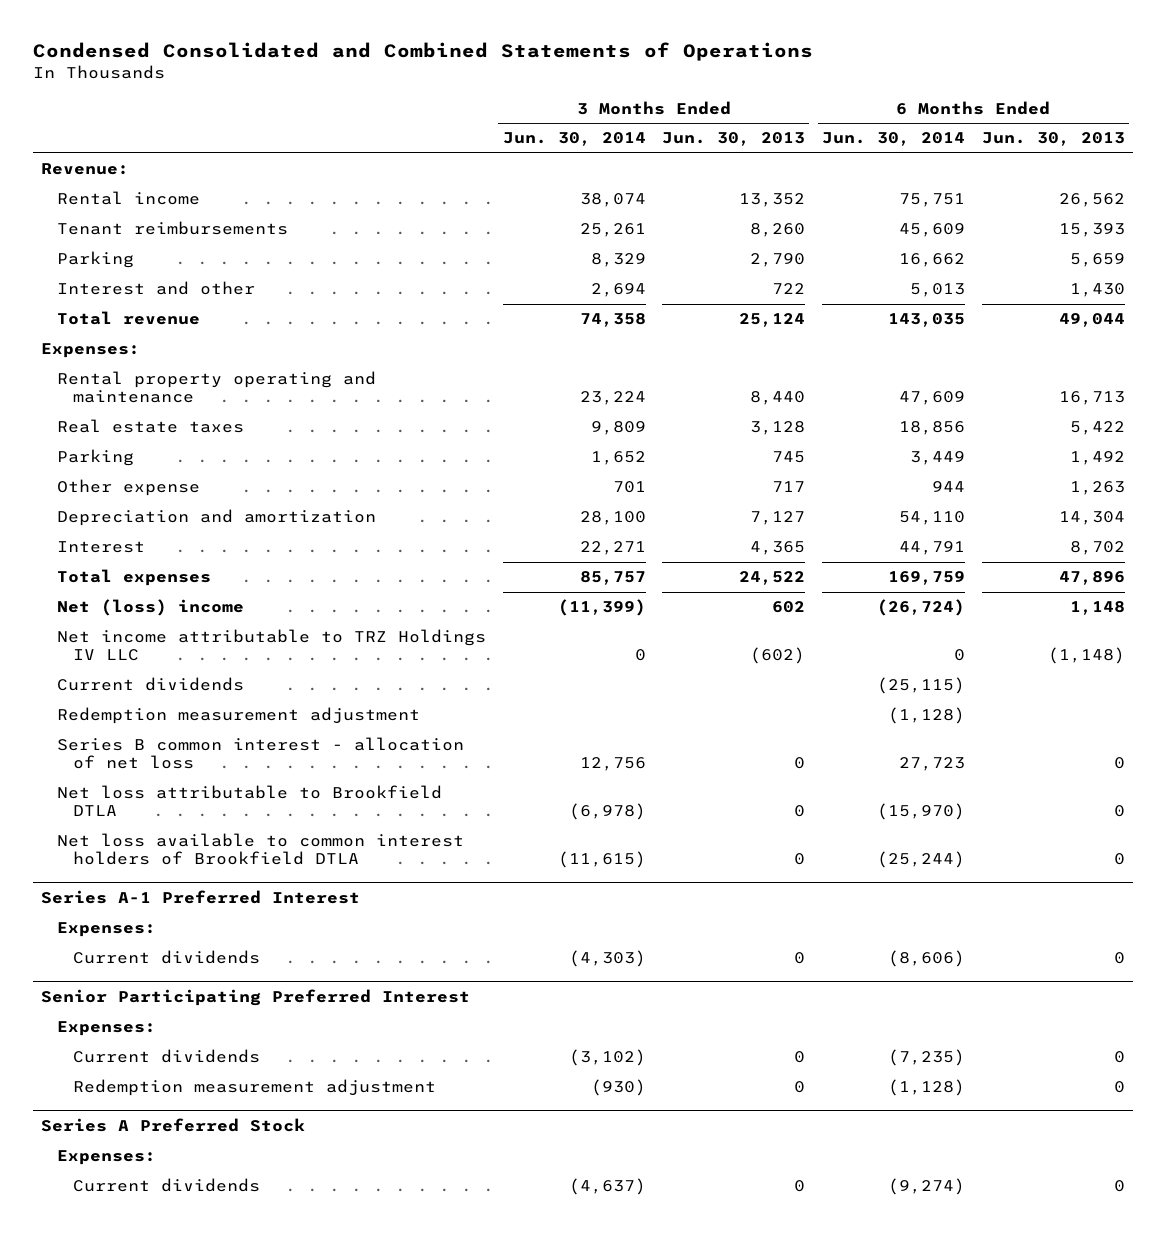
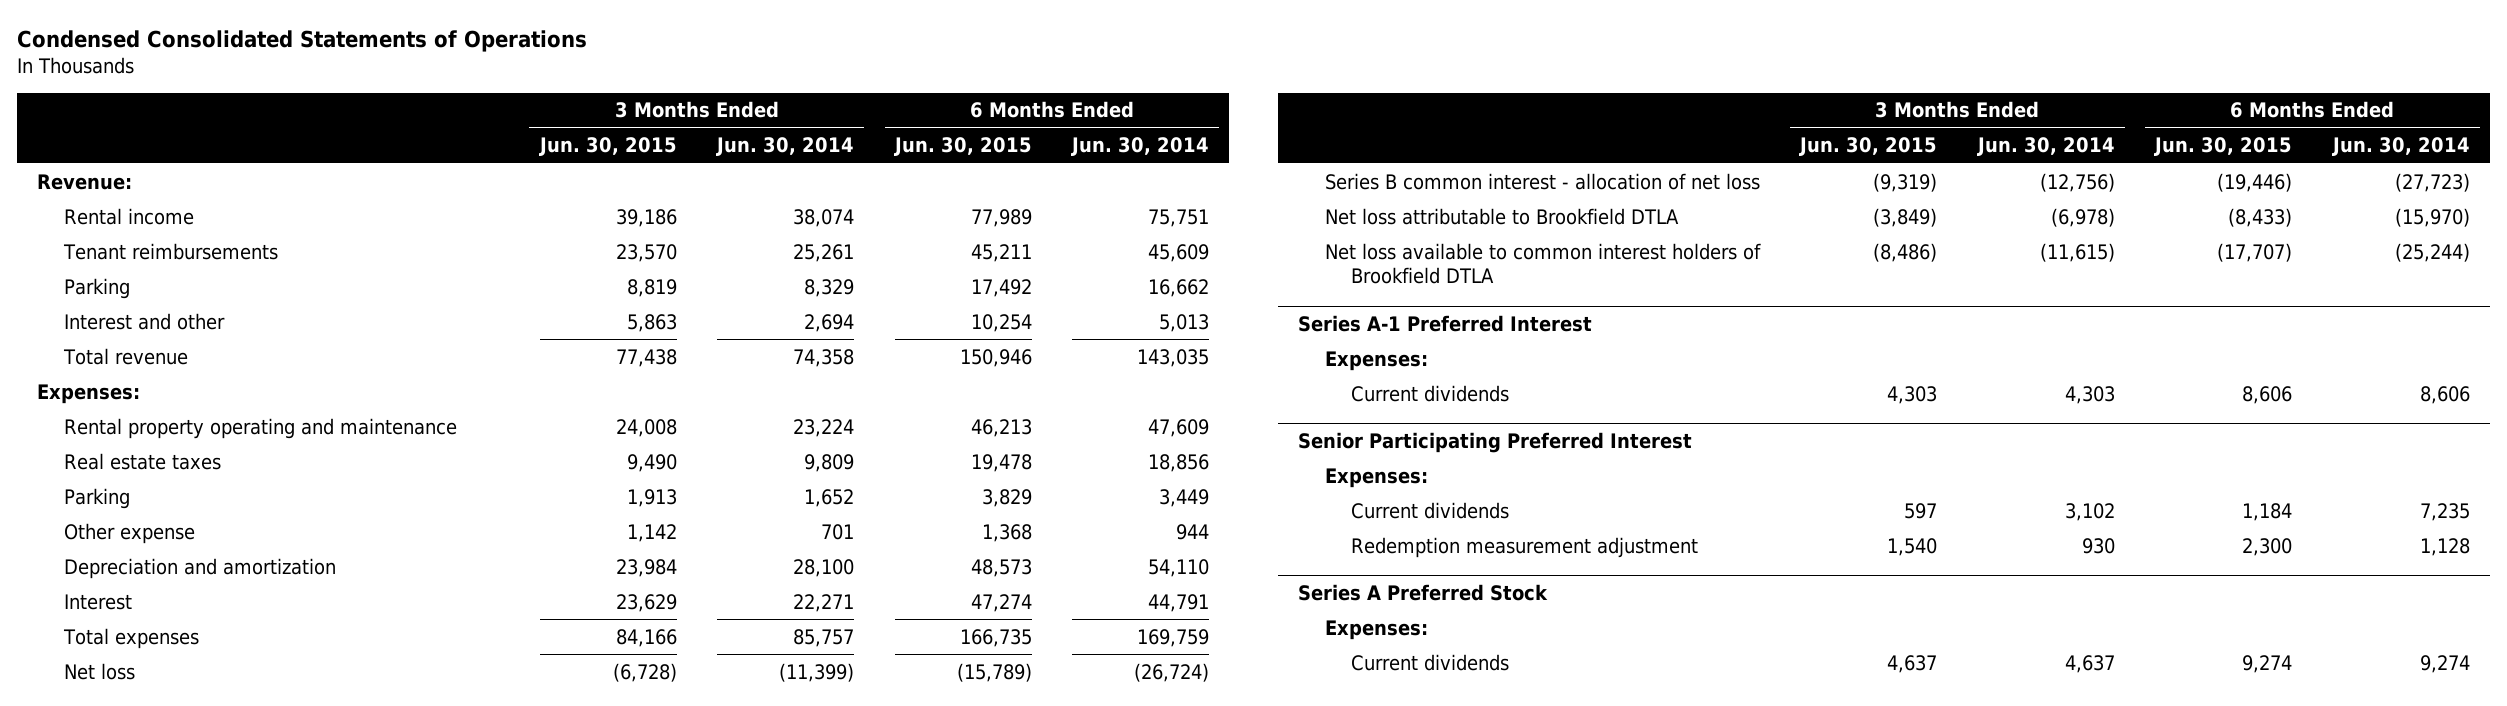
- Condensed Consolidated and Combined Statements of Operations
+ Condensed Consolidated Statements of Operations
- | 3 Months Ended Jun. 30, 2014 | 3 Months Ended Jun. 30, 2013 | 6 Months Ended Jun. 30, 2014 | 6 Months Ended Jun. 30, 2013
+ | 3 Months Ended Jun. 30, 2015 | 3 Months Ended Jun. 30, 2014 | 6 Months Ended Jun. 30, 2015 | 6 Months Ended Jun. 30, 2014
- Net (loss) income | (11,399) | 602 | (26,724) | 1,148
- Net income attributable to TRZ Holdings IV LLC | 0 | (602) | 0 | (1,148)
- Current dividends | | | (25,115) |
- Redemption measurement adjustment | | | (1,128) |
- Series B common interest - allocation of net loss | 12,756 | 0 | 27,723 | 0
+ Net loss | (6,728) | (11,399) | (15,789) | (26,724)
+ Series B common interest - allocation of net loss | (9,319) | (12,756) | (19,446) | (27,723)
@ Series A-1 Preferred Interest
- Current dividends | (4,303) | 0 | (8,606) | 0
+ Current dividends | 4,303 | 4,303 | 8,606 | 8,606
@ Senior Participating Preferred Interest
- Current dividends | (3,102) | 0 | (7,235) | 0
- Redemption measurement adjustment | (930) | 0 | (1,128) | 0
+ Current dividends | 597 | 3,102 | 1,184 | 7,235
+ Redemption measurement adjustment | 1,540 | 930 | 2,300 | 1,128
@ Series A Preferred Stock
- Current dividends | (4,637) | 0 | (9,274) | 0
+ Current dividends | 4,637 | 4,637 | 9,274 | 9,274

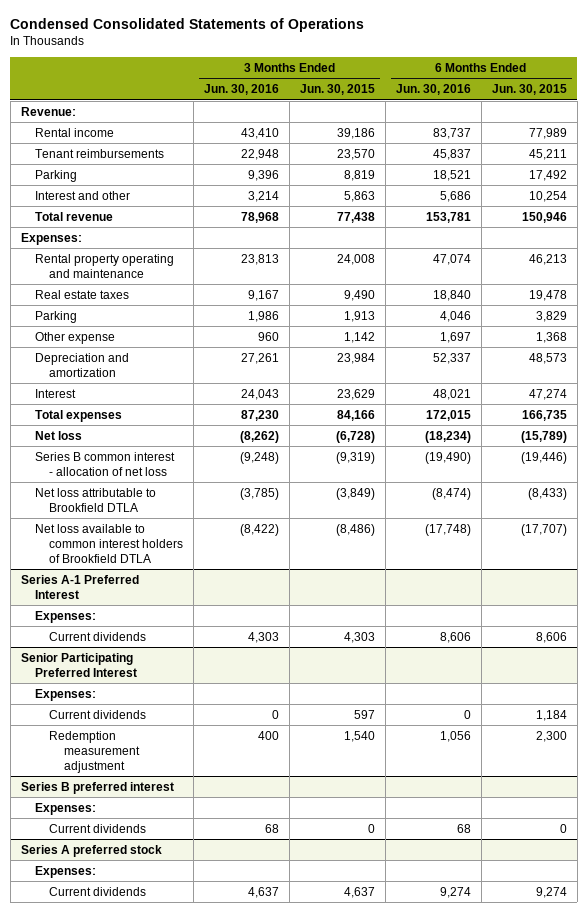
- | 3 Months Ended Jun. 30, 2015 | 3 Months Ended Jun. 30, 2014 | 6 Months Ended Jun. 30, 2015 | 6 Months Ended Jun. 30, 2014
+ | 3 Months Ended Jun. 30, 2016 | 3 Months Ended Jun. 30, 2015 | 6 Months Ended Jun. 30, 2016 | 6 Months Ended Jun. 30, 2015
- Series A Preferred Stock
+ Series B preferred interest
+ Current dividends | 68 | 0 | 68 | 0
+ Series A preferred stock
+ Expenses:

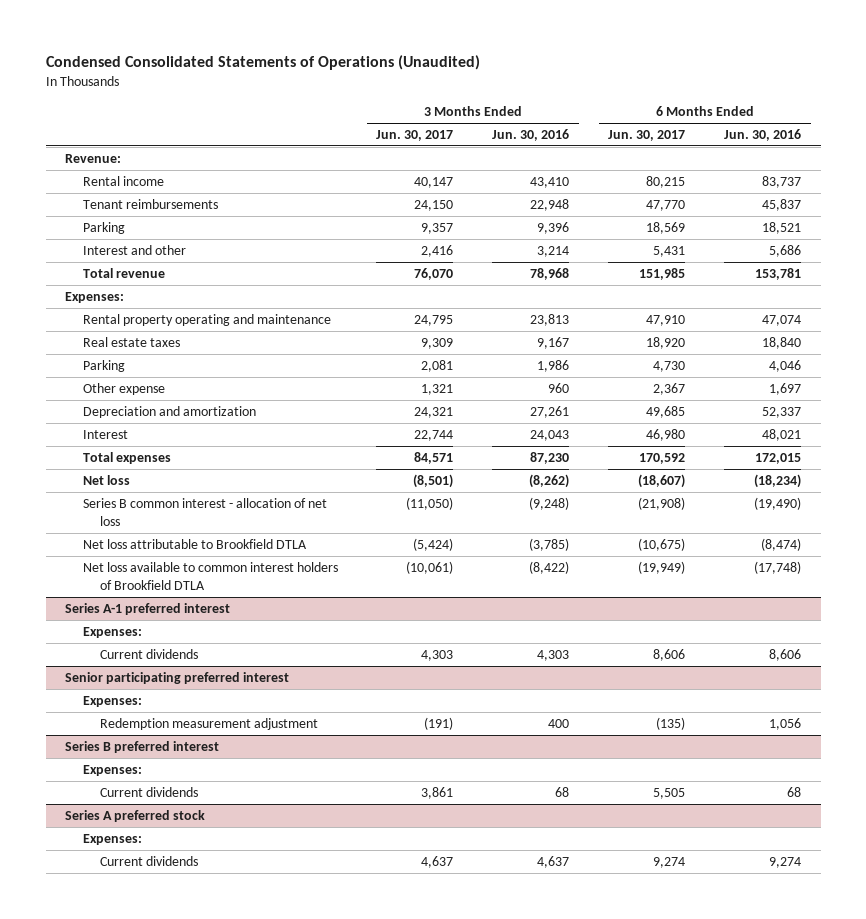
- Condensed Consolidated Statements of Operations
+ Condensed Consolidated Statements of Operations (Unaudited)
- | 3 Months Ended Jun. 30, 2016 | 3 Months Ended Jun. 30, 2015 | 6 Months Ended Jun. 30, 2016 | 6 Months Ended Jun. 30, 2015
+ | 3 Months Ended Jun. 30, 2017 | 3 Months Ended Jun. 30, 2016 | 6 Months Ended Jun. 30, 2017 | 6 Months Ended Jun. 30, 2016
- Series A-1 Preferred Interest
+ Series A-1 preferred interest
- Senior Participating Preferred Interest
+ Senior participating preferred interest
- Current dividends | 0 | 597 | 0 | 1,184

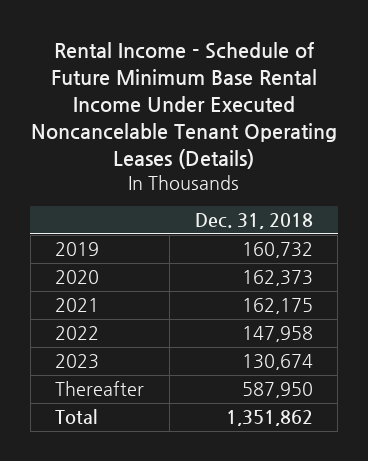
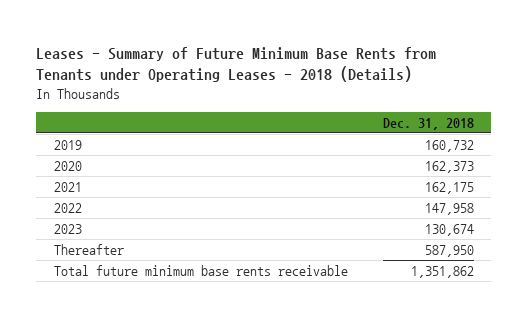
- Rental Income - Schedule of Future Minimum Base Rental Income Under Executed Noncancelable Tenant Operating Leases (Details)
+ Leases - Summary of Future Minimum Base Rents from Tenants under Operating Leases - 2018 (Details)
- Total | 1,351,862
+ Total future minimum base rents receivable | 1,351,862

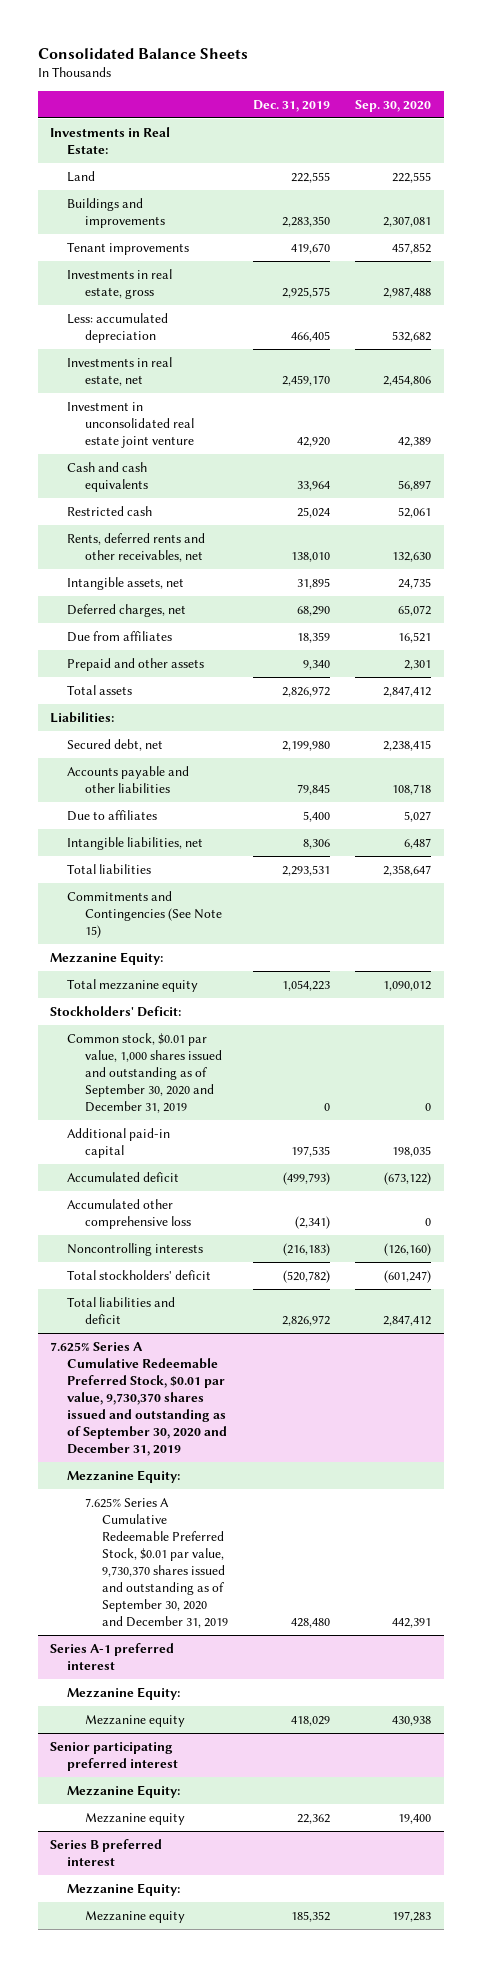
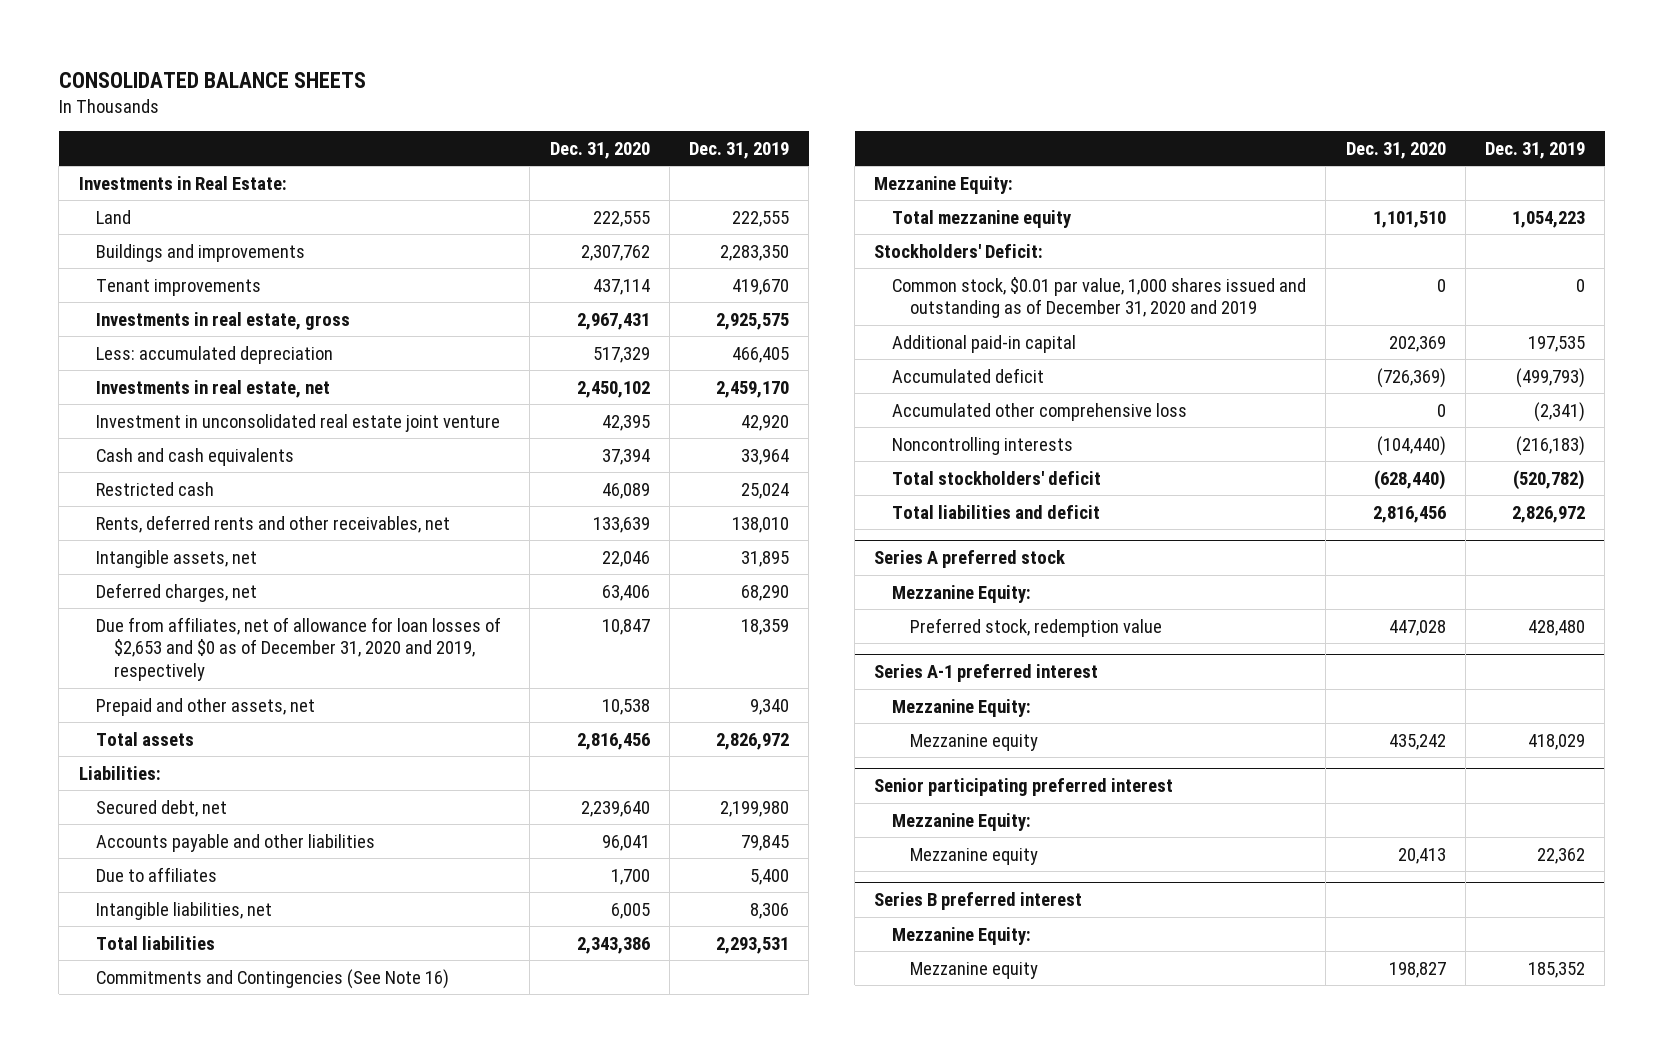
- Consolidated Balance Sheets
+ CONSOLIDATED BALANCE SHEETS
- | Dec. 31, 2019 | Sep. 30, 2020
+ | Dec. 31, 2020 | Dec. 31, 2019
- Due from affiliates | 18,359 | 16,521
- Prepaid and other assets | 9,340 | 2,301
+ Due from affiliates, net of allowance for loan losses of $2,653 and $0 as of December 31, 2020 and 2019, respectively | 10,847 | 18,359
+ Prepaid and other assets, net | 10,538 | 9,340
- Commitments and Contingencies (See Note 15)
+ Commitments and Contingencies (See Note 16)
- Common stock, $0.01 par value, 1,000 shares issued and outstanding as of September 30, 2020 and December 31, 2019 | 0 | 0
+ Common stock, $0.01 par value, 1,000 shares issued and outstanding as of December 31, 2020 and 2019 | 0 | 0
- 7.625% Series A Cumulative Redeemable Preferred Stock, $0.01 par value, 9,730,370 shares issued and outstanding as of September 30, 2020 and December 31, 2019
+ Series A preferred stock
- 7.625% Series A Cumulative Redeemable Preferred Stock, $0.01 par value, 9,730,370 shares issued and outstanding as of September 30, 2020 and December 31, 2019 | 428,480 | 442,391
+ Preferred stock, redemption value | 447,028 | 428,480

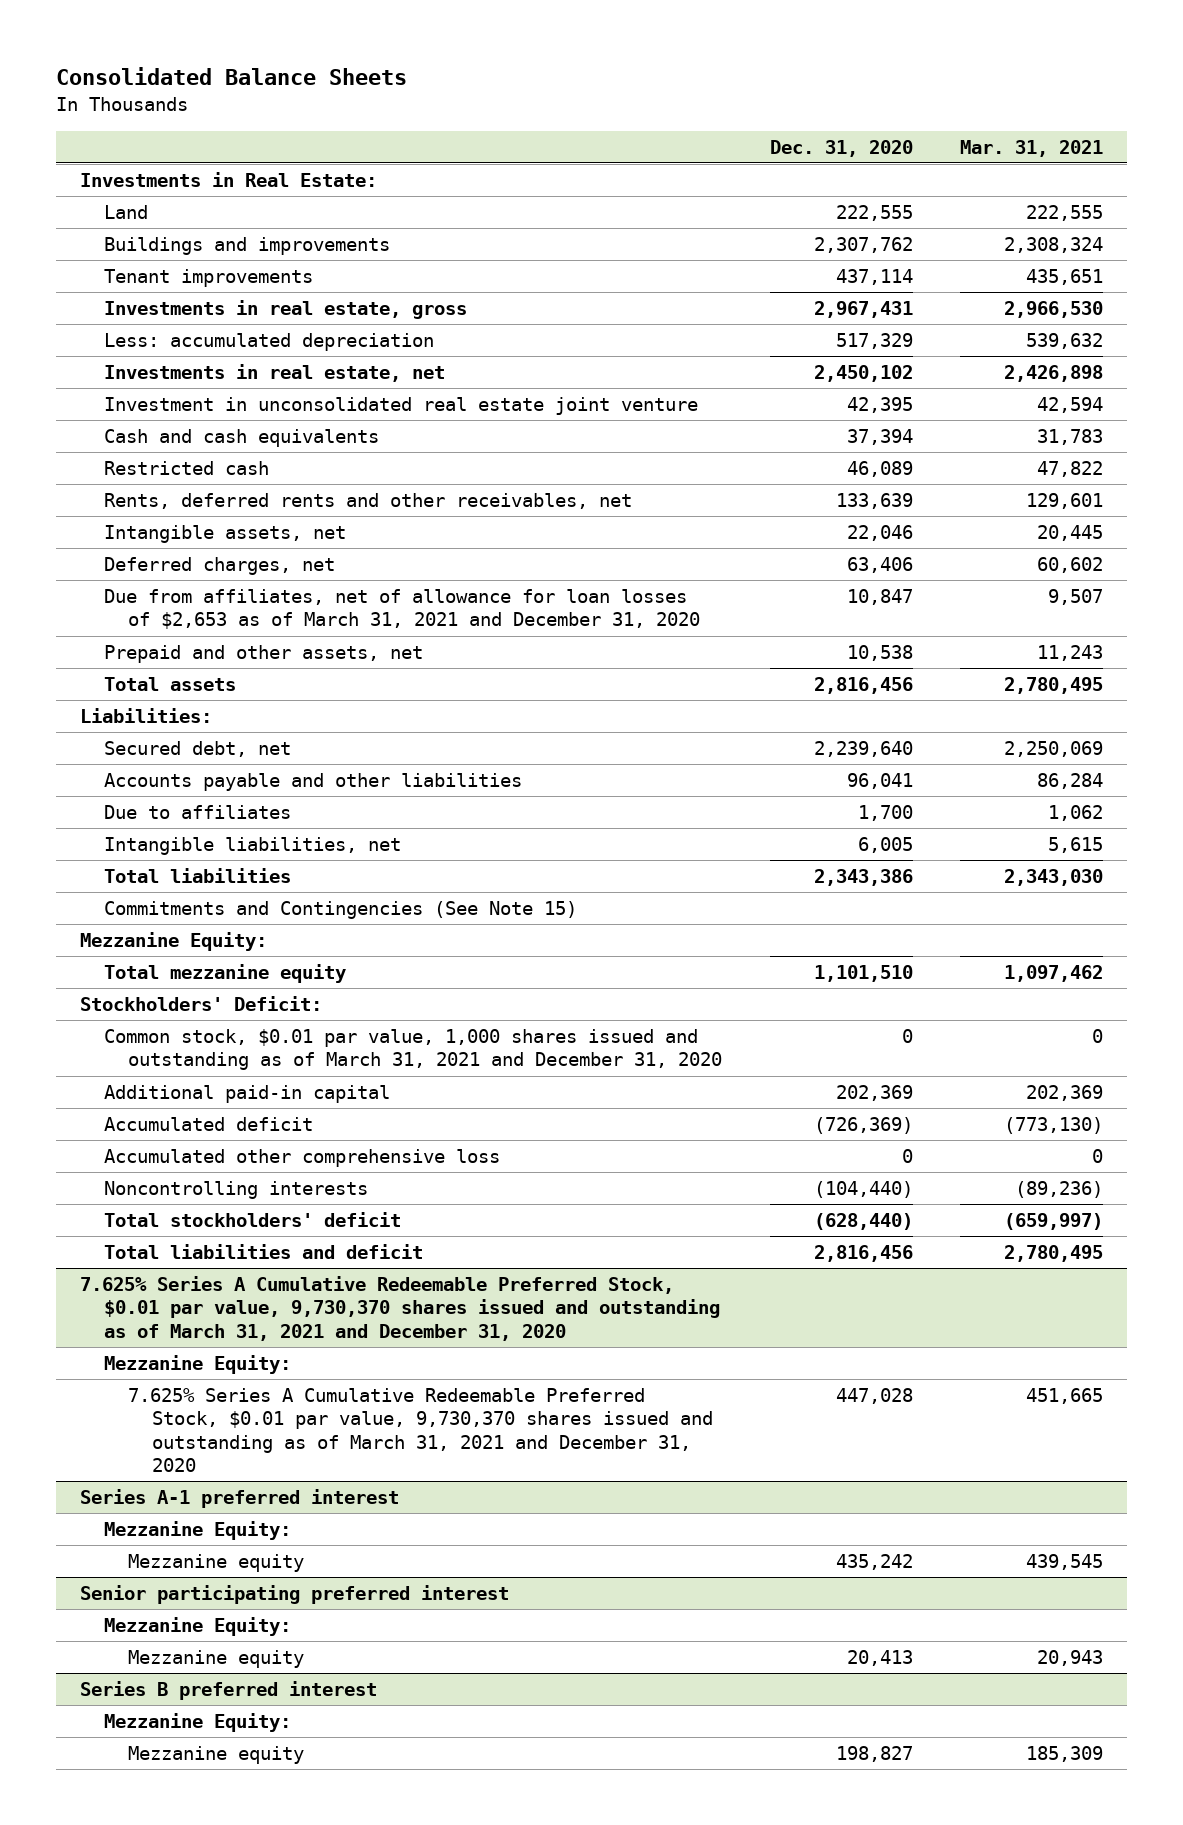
- CONSOLIDATED BALANCE SHEETS
+ Consolidated Balance Sheets
- | Dec. 31, 2020 | Dec. 31, 2019
+ | Dec. 31, 2020 | Mar. 31, 2021
- Due from affiliates, net of allowance for loan losses of $2,653 and $0 as of December 31, 2020 and 2019, respectively | 10,847 | 18,359
+ Due from affiliates, net of allowance for loan losses of $2,653 as of March 31, 2021 and December 31, 2020 | 10,847 | 9,507
- Commitments and Contingencies (See Note 16)
+ Commitments and Contingencies (See Note 15)
- Common stock, $0.01 par value, 1,000 shares issued and outstanding as of December 31, 2020 and 2019 | 0 | 0
+ Common stock, $0.01 par value, 1,000 shares issued and outstanding as of March 31, 2021 and December 31, 2020 | 0 | 0
- Series A preferred stock
+ 7.625% Series A Cumulative Redeemable Preferred Stock, $0.01 par value, 9,730,370 shares issued and outstanding as of March 31, 2021 and December 31, 2020
- Preferred stock, redemption value | 447,028 | 428,480
+ 7.625% Series A Cumulative Redeemable Preferred Stock, $0.01 par value, 9,730,370 shares issued and outstanding as of March 31, 2021 and December 31, 2020 | 447,028 | 451,665

